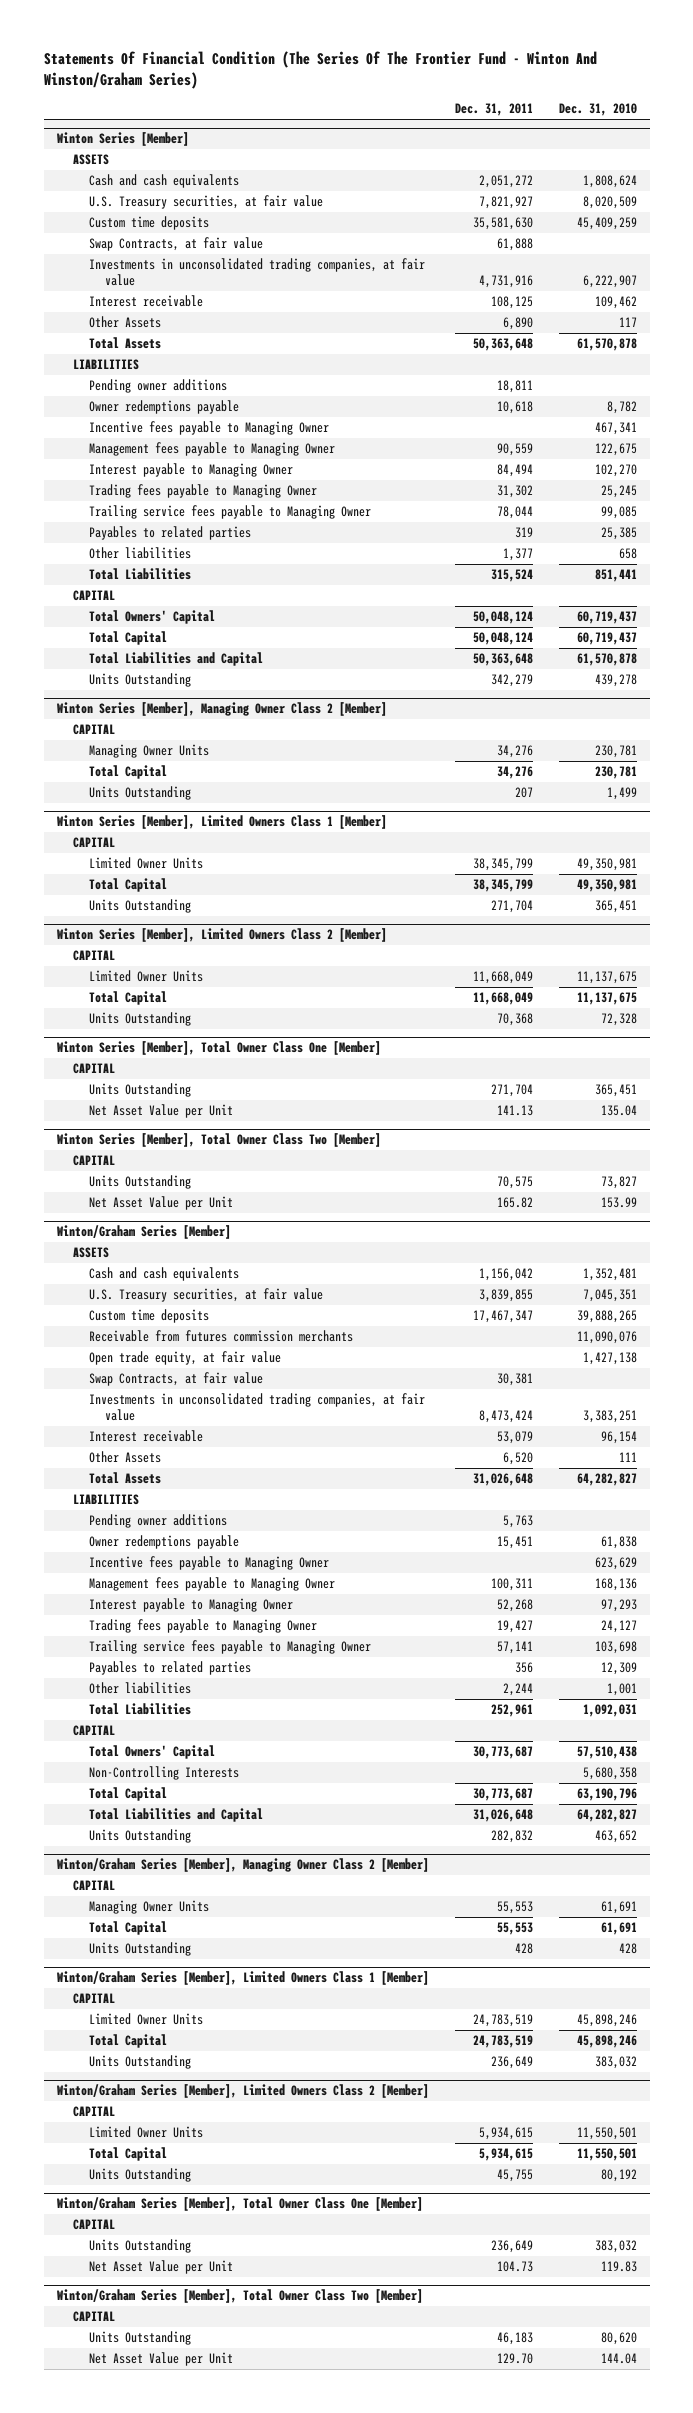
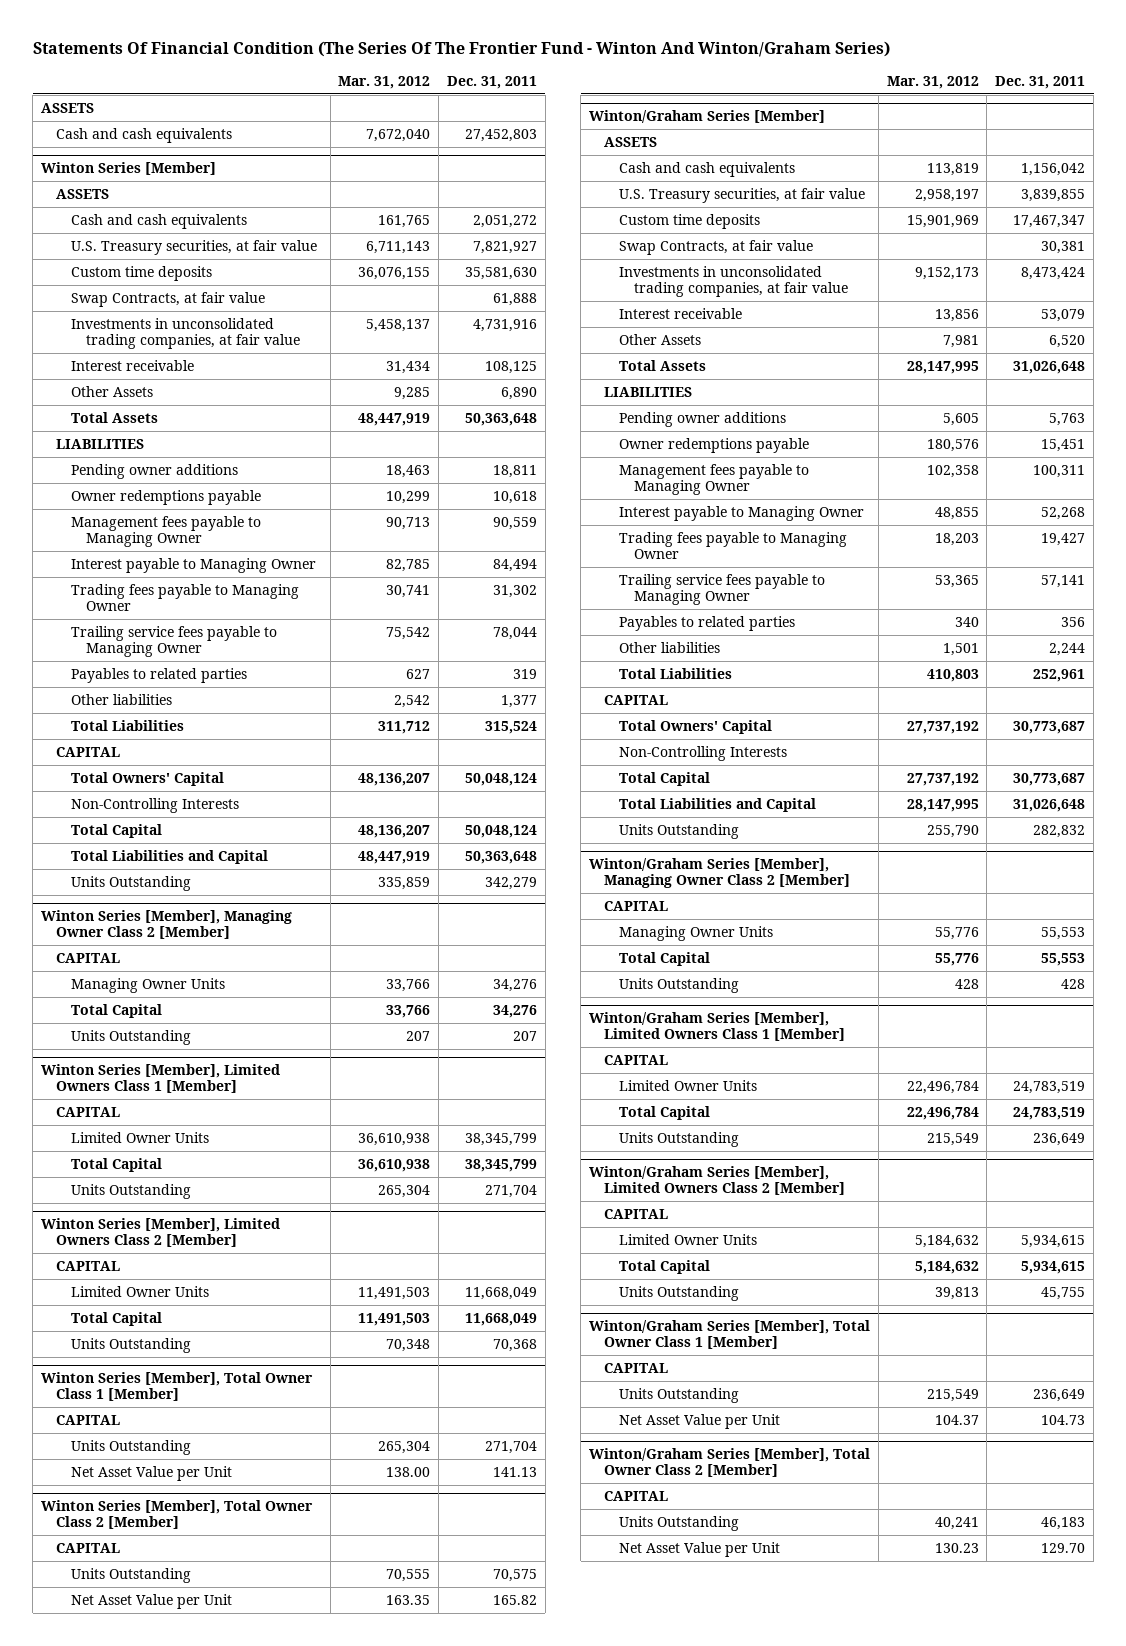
- Statements Of Financial Condition (The Series Of The Frontier Fund - Winton And Winston/Graham Series)
+ Statements Of Financial Condition (The Series Of The Frontier Fund - Winton And Winton/Graham Series)
- | Dec. 31, 2011 | Dec. 31, 2010
+ | Mar. 31, 2012 | Dec. 31, 2011
+ ASSETS
+ Cash and cash equivalents | 7,672,040 | 27,452,803
@ Winton Series [Member]
- Incentive fees payable to Managing Owner | | 467,341
+ Non-Controlling Interests
- Winton Series [Member], Total Owner Class One [Member]
+ Winton Series [Member], Total Owner Class 1 [Member]
- Winton Series [Member], Total Owner Class Two [Member]
+ Winton Series [Member], Total Owner Class 2 [Member]
@ Winton/Graham Series [Member]
- Receivable from futures commission merchants | | 11,090,076
- Open trade equity, at fair value | | 1,427,138
- Incentive fees payable to Managing Owner | | 623,629
- Winton/Graham Series [Member], Total Owner Class One [Member]
+ Winton/Graham Series [Member], Total Owner Class 1 [Member]
- Winton/Graham Series [Member], Total Owner Class Two [Member]
+ Winton/Graham Series [Member], Total Owner Class 2 [Member]

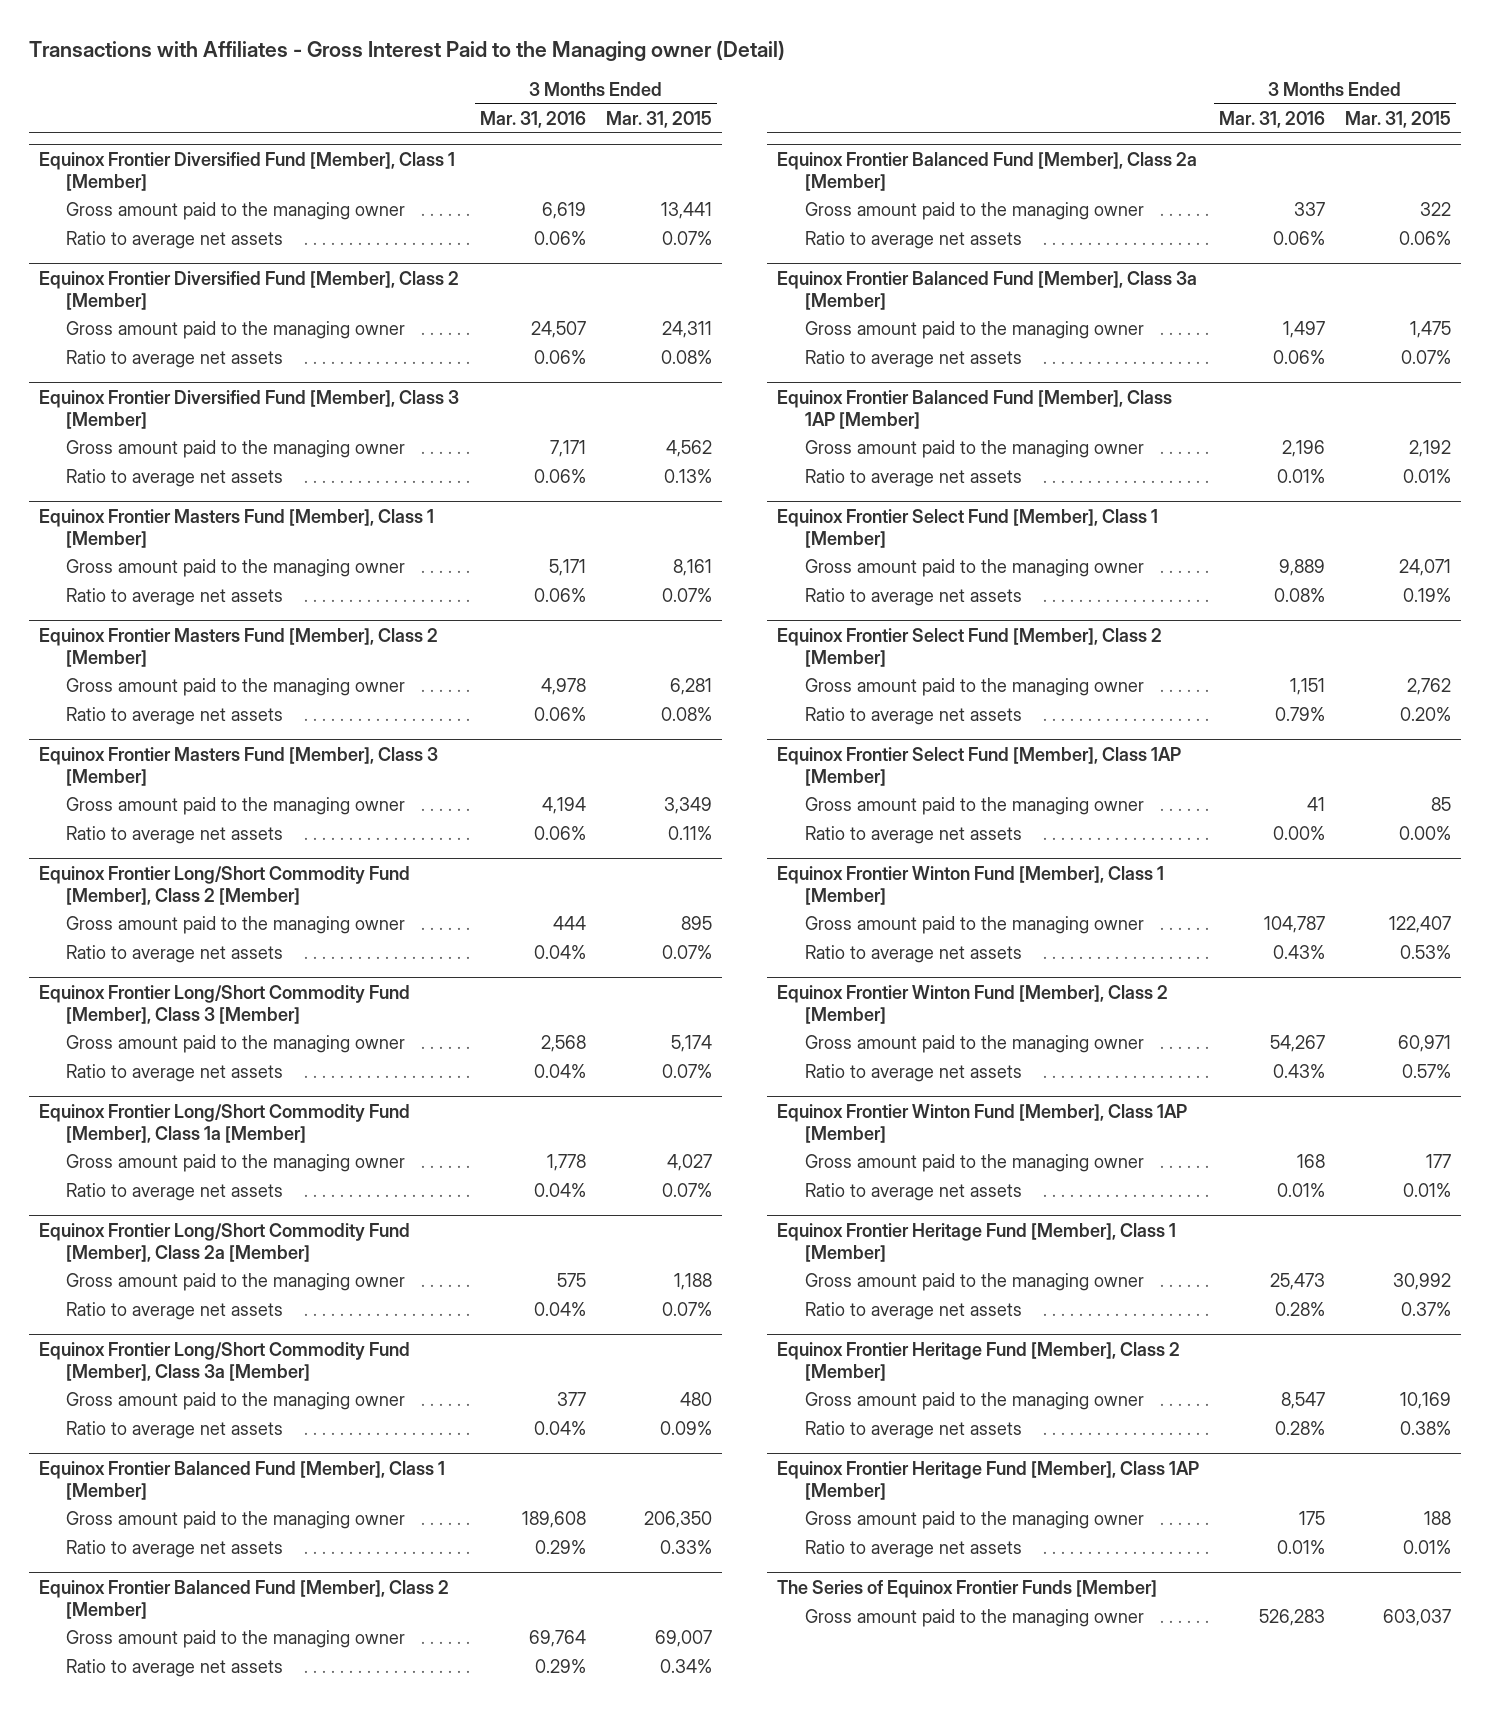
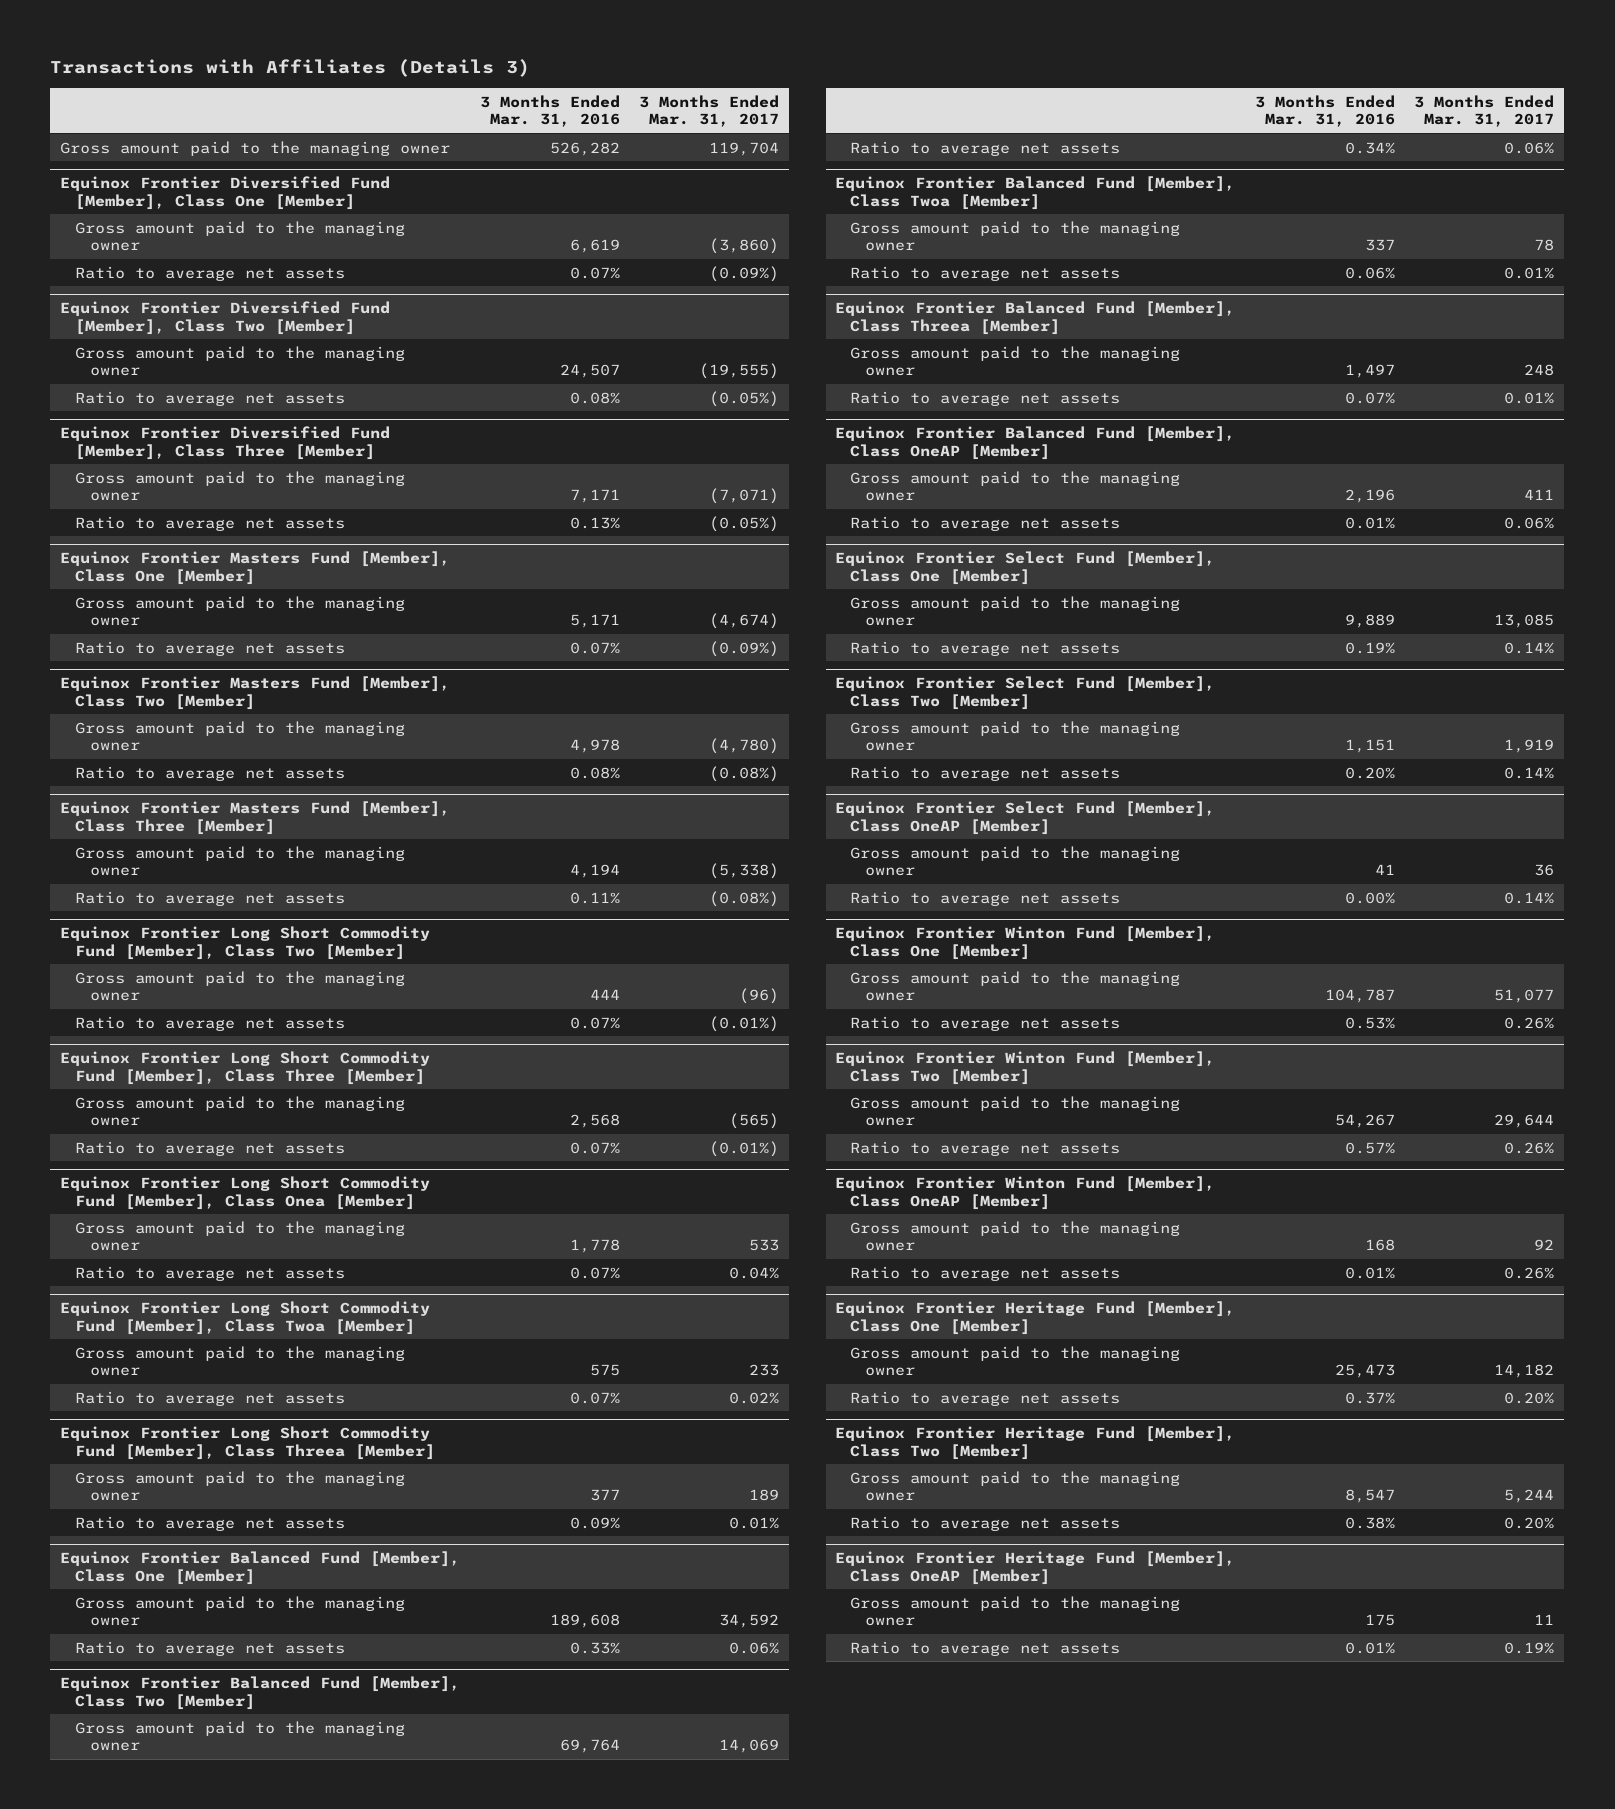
- Transactions with Affiliates - Gross Interest Paid to the Managing owner (Detail)
+ Transactions with Affiliates (Details 3)
- | 3 Months Ended Mar. 31, 2016 | 3 Months Ended Mar. 31, 2015
+ | 3 Months Ended Mar. 31, 2016 | 3 Months Ended Mar. 31, 2017
- Equinox Frontier Diversified Fund [Member], Class 1 [Member]
+ Gross amount paid to the managing owner | 526,282 | 119,704
+ Equinox Frontier Diversified Fund [Member], Class One [Member]
- Ratio to average net assets | 0.06% | 0.07%
- Equinox Frontier Diversified Fund [Member], Class 2 [Member]
+ Ratio to average net assets | 0.07% | (0.09%)
+ Equinox Frontier Diversified Fund [Member], Class Two [Member]
- Ratio to average net assets | 0.06% | 0.08%
- Equinox Frontier Diversified Fund [Member], Class 3 [Member]
+ Ratio to average net assets | 0.08% | (0.05%)
+ Equinox Frontier Diversified Fund [Member], Class Three [Member]
- Ratio to average net assets | 0.06% | 0.13%
- Equinox Frontier Masters Fund [Member], Class 1 [Member]
+ Ratio to average net assets | 0.13% | (0.05%)
+ Equinox Frontier Masters Fund [Member], Class One [Member]
- Ratio to average net assets | 0.06% | 0.07%
- Equinox Frontier Masters Fund [Member], Class 2 [Member]
+ Ratio to average net assets | 0.07% | (0.09%)
+ Equinox Frontier Masters Fund [Member], Class Two [Member]
- Ratio to average net assets | 0.06% | 0.08%
- Equinox Frontier Masters Fund [Member], Class 3 [Member]
+ Ratio to average net assets | 0.08% | (0.08%)
+ Equinox Frontier Masters Fund [Member], Class Three [Member]
- Ratio to average net assets | 0.06% | 0.11%
- Equinox Frontier Long/Short Commodity Fund [Member], Class 2 [Member]
+ Ratio to average net assets | 0.11% | (0.08%)
+ Equinox Frontier Long Short Commodity Fund [Member], Class Two [Member]
- Ratio to average net assets | 0.04% | 0.07%
- Equinox Frontier Long/Short Commodity Fund [Member], Class 3 [Member]
+ Ratio to average net assets | 0.07% | (0.01%)
+ Equinox Frontier Long Short Commodity Fund [Member], Class Three [Member]
- Ratio to average net assets | 0.04% | 0.07%
- Equinox Frontier Long/Short Commodity Fund [Member], Class 1a [Member]
+ Ratio to average net assets | 0.07% | (0.01%)
+ Equinox Frontier Long Short Commodity Fund [Member], Class Onea [Member]
- Ratio to average net assets | 0.04% | 0.07%
- Equinox Frontier Long/Short Commodity Fund [Member], Class 2a [Member]
+ Ratio to average net assets | 0.07% | 0.04%
+ Equinox Frontier Long Short Commodity Fund [Member], Class Twoa [Member]
- Ratio to average net assets | 0.04% | 0.07%
- Equinox Frontier Long/Short Commodity Fund [Member], Class 3a [Member]
+ Ratio to average net assets | 0.07% | 0.02%
+ Equinox Frontier Long Short Commodity Fund [Member], Class Threea [Member]
- Ratio to average net assets | 0.04% | 0.09%
- Equinox Frontier Balanced Fund [Member], Class 1 [Member]
+ Ratio to average net assets | 0.09% | 0.01%
+ Equinox Frontier Balanced Fund [Member], Class One [Member]
- Ratio to average net assets | 0.29% | 0.33%
- Equinox Frontier Balanced Fund [Member], Class 2 [Member]
+ Ratio to average net assets | 0.33% | 0.06%
+ Equinox Frontier Balanced Fund [Member], Class Two [Member]
- Ratio to average net assets | 0.29% | 0.34%
- Equinox Frontier Balanced Fund [Member], Class 2a [Member]
+ Ratio to average net assets | 0.34% | 0.06%
+ Equinox Frontier Balanced Fund [Member], Class Twoa [Member]
- Equinox Frontier Balanced Fund [Member], Class 3a [Member]
+ Equinox Frontier Balanced Fund [Member], Class Threea [Member]
- Ratio to average net assets | 0.06% | 0.07%
- Equinox Frontier Balanced Fund [Member], Class 1AP [Member]
+ Ratio to average net assets | 0.07% | 0.01%
+ Equinox Frontier Balanced Fund [Member], Class OneAP [Member]
- Equinox Frontier Select Fund [Member], Class 1 [Member]
+ Equinox Frontier Select Fund [Member], Class One [Member]
- Ratio to average net assets | 0.08% | 0.19%
- Equinox Frontier Select Fund [Member], Class 2 [Member]
+ Ratio to average net assets | 0.19% | 0.14%
+ Equinox Frontier Select Fund [Member], Class Two [Member]
- Ratio to average net assets | 0.79% | 0.20%
- Equinox Frontier Select Fund [Member], Class 1AP [Member]
+ Ratio to average net assets | 0.20% | 0.14%
+ Equinox Frontier Select Fund [Member], Class OneAP [Member]
- Equinox Frontier Winton Fund [Member], Class 1 [Member]
+ Equinox Frontier Winton Fund [Member], Class One [Member]
- Ratio to average net assets | 0.43% | 0.53%
- Equinox Frontier Winton Fund [Member], Class 2 [Member]
+ Ratio to average net assets | 0.53% | 0.26%
+ Equinox Frontier Winton Fund [Member], Class Two [Member]
- Ratio to average net assets | 0.43% | 0.57%
- Equinox Frontier Winton Fund [Member], Class 1AP [Member]
+ Ratio to average net assets | 0.57% | 0.26%
+ Equinox Frontier Winton Fund [Member], Class OneAP [Member]
- Equinox Frontier Heritage Fund [Member], Class 1 [Member]
+ Equinox Frontier Heritage Fund [Member], Class One [Member]
- Ratio to average net assets | 0.28% | 0.37%
- Equinox Frontier Heritage Fund [Member], Class 2 [Member]
+ Ratio to average net assets | 0.37% | 0.20%
+ Equinox Frontier Heritage Fund [Member], Class Two [Member]
- Ratio to average net assets | 0.28% | 0.38%
- Equinox Frontier Heritage Fund [Member], Class 1AP [Member]
+ Ratio to average net assets | 0.38% | 0.20%
+ Equinox Frontier Heritage Fund [Member], Class OneAP [Member]
- The Series of Equinox Frontier Funds [Member]
- Gross amount paid to the managing owner | 526,283 | 603,037

